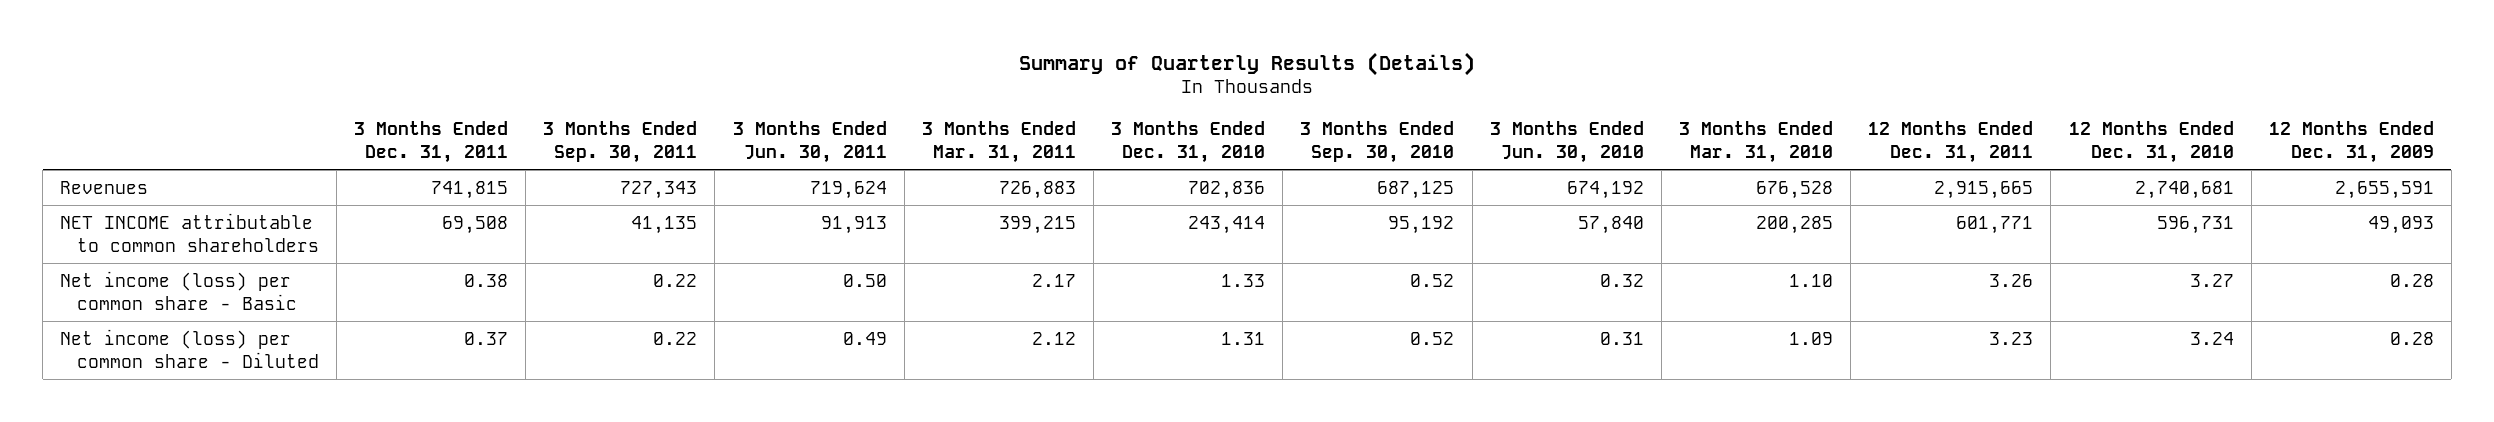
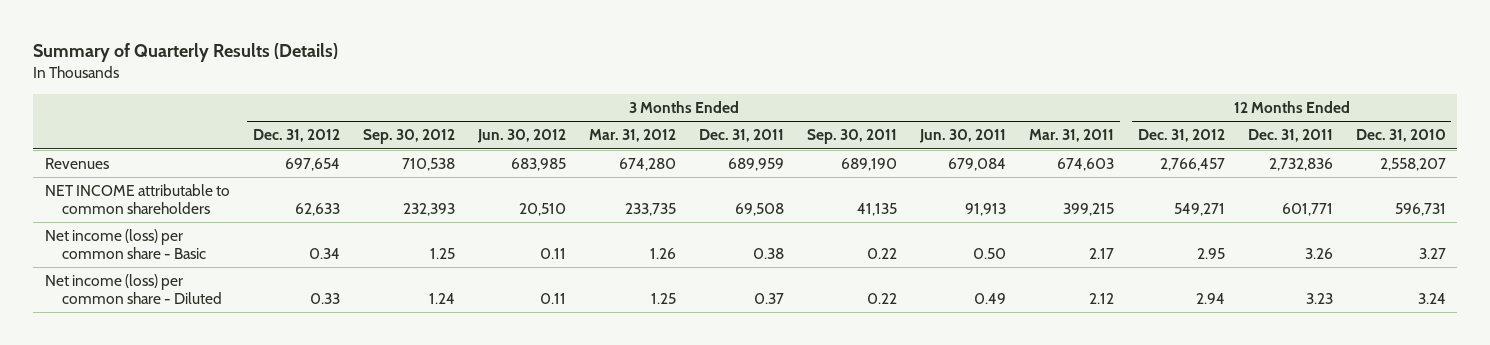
- | 3 Months Ended Dec. 31, 2011 | 3 Months Ended Sep. 30, 2011 | 3 Months Ended Jun. 30, 2011 | 3 Months Ended Mar. 31, 2011 | 3 Months Ended Dec. 31, 2010 | 3 Months Ended Sep. 30, 2010 | 3 Months Ended Jun. 30, 2010 | 3 Months Ended Mar. 31, 2010 | 12 Months Ended Dec. 31, 2011 | 12 Months Ended Dec. 31, 2010 | 12 Months Ended Dec. 31, 2009
+ | 3 Months Ended Dec. 31, 2012 | 3 Months Ended Sep. 30, 2012 | 3 Months Ended Jun. 30, 2012 | 3 Months Ended Mar. 31, 2012 | 3 Months Ended Dec. 31, 2011 | 3 Months Ended Sep. 30, 2011 | 3 Months Ended Jun. 30, 2011 | 3 Months Ended Mar. 31, 2011 | 12 Months Ended Dec. 31, 2012 | 12 Months Ended Dec. 31, 2011 | 12 Months Ended Dec. 31, 2010
- Revenues | 741,815 | 727,343 | 719,624 | 726,883 | 702,836 | 687,125 | 674,192 | 676,528 | 2,915,665 | 2,740,681 | 2,655,591
+ Revenues | 697,654 | 710,538 | 683,985 | 674,280 | 689,959 | 689,190 | 679,084 | 674,603 | 2,766,457 | 2,732,836 | 2,558,207

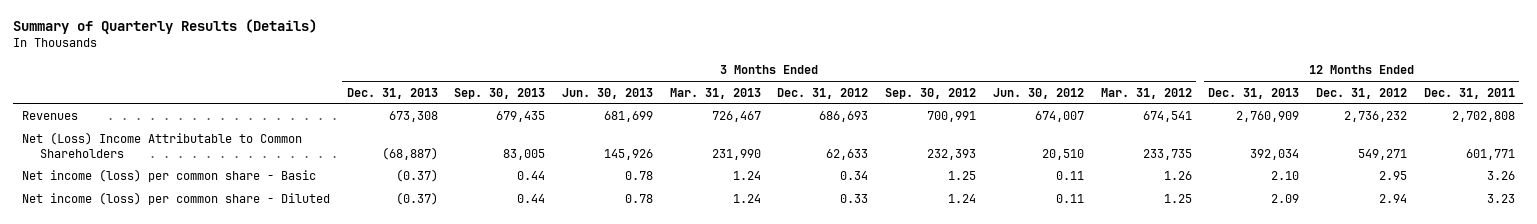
- | 3 Months Ended Dec. 31, 2012 | 3 Months Ended Sep. 30, 2012 | 3 Months Ended Jun. 30, 2012 | 3 Months Ended Mar. 31, 2012 | 3 Months Ended Dec. 31, 2011 | 3 Months Ended Sep. 30, 2011 | 3 Months Ended Jun. 30, 2011 | 3 Months Ended Mar. 31, 2011 | 12 Months Ended Dec. 31, 2012 | 12 Months Ended Dec. 31, 2011 | 12 Months Ended Dec. 31, 2010
+ | 3 Months Ended Dec. 31, 2013 | 3 Months Ended Sep. 30, 2013 | 3 Months Ended Jun. 30, 2013 | 3 Months Ended Mar. 31, 2013 | 3 Months Ended Dec. 31, 2012 | 3 Months Ended Sep. 30, 2012 | 3 Months Ended Jun. 30, 2012 | 3 Months Ended Mar. 31, 2012 | 12 Months Ended Dec. 31, 2013 | 12 Months Ended Dec. 31, 2012 | 12 Months Ended Dec. 31, 2011
- Revenues | 697,654 | 710,538 | 683,985 | 674,280 | 689,959 | 689,190 | 679,084 | 674,603 | 2,766,457 | 2,732,836 | 2,558,207
- NET INCOME attributable to common shareholders | 62,633 | 232,393 | 20,510 | 233,735 | 69,508 | 41,135 | 91,913 | 399,215 | 549,271 | 601,771 | 596,731
+ Revenues | 673,308 | 679,435 | 681,699 | 726,467 | 686,693 | 700,991 | 674,007 | 674,541 | 2,760,909 | 2,736,232 | 2,702,808
+ Net (Loss) Income Attributable to Common Shareholders | (68,887) | 83,005 | 145,926 | 231,990 | 62,633 | 232,393 | 20,510 | 233,735 | 392,034 | 549,271 | 601,771

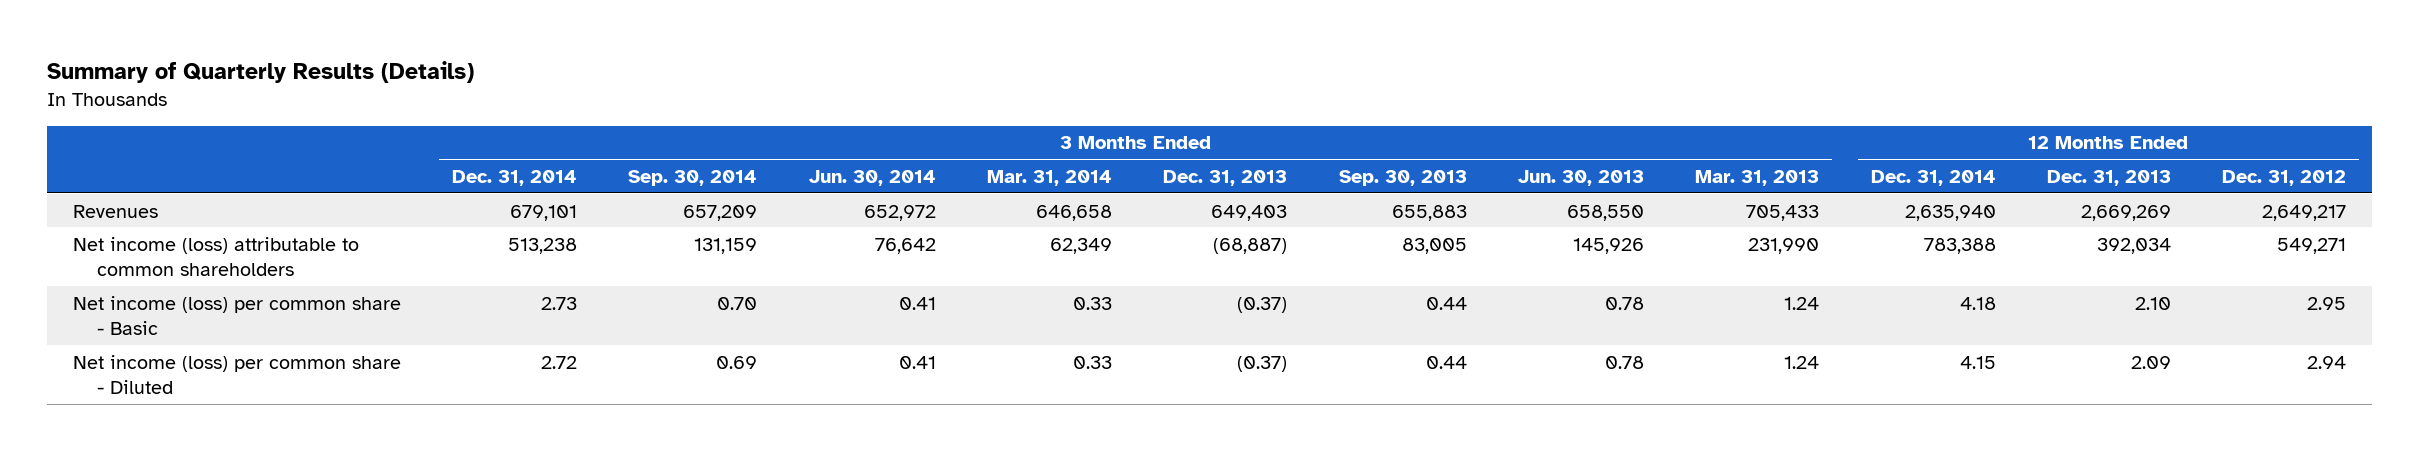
- | 3 Months Ended Dec. 31, 2013 | 3 Months Ended Sep. 30, 2013 | 3 Months Ended Jun. 30, 2013 | 3 Months Ended Mar. 31, 2013 | 3 Months Ended Dec. 31, 2012 | 3 Months Ended Sep. 30, 2012 | 3 Months Ended Jun. 30, 2012 | 3 Months Ended Mar. 31, 2012 | 12 Months Ended Dec. 31, 2013 | 12 Months Ended Dec. 31, 2012 | 12 Months Ended Dec. 31, 2011
+ | 3 Months Ended Dec. 31, 2014 | 3 Months Ended Sep. 30, 2014 | 3 Months Ended Jun. 30, 2014 | 3 Months Ended Mar. 31, 2014 | 3 Months Ended Dec. 31, 2013 | 3 Months Ended Sep. 30, 2013 | 3 Months Ended Jun. 30, 2013 | 3 Months Ended Mar. 31, 2013 | 12 Months Ended Dec. 31, 2014 | 12 Months Ended Dec. 31, 2013 | 12 Months Ended Dec. 31, 2012
- Revenues | 673,308 | 679,435 | 681,699 | 726,467 | 686,693 | 700,991 | 674,007 | 674,541 | 2,760,909 | 2,736,232 | 2,702,808
- Net (Loss) Income Attributable to Common Shareholders | (68,887) | 83,005 | 145,926 | 231,990 | 62,633 | 232,393 | 20,510 | 233,735 | 392,034 | 549,271 | 601,771
+ Revenues | 679,101 | 657,209 | 652,972 | 646,658 | 649,403 | 655,883 | 658,550 | 705,433 | 2,635,940 | 2,669,269 | 2,649,217
+ Net income (loss) attributable to common shareholders | 513,238 | 131,159 | 76,642 | 62,349 | (68,887) | 83,005 | 145,926 | 231,990 | 783,388 | 392,034 | 549,271

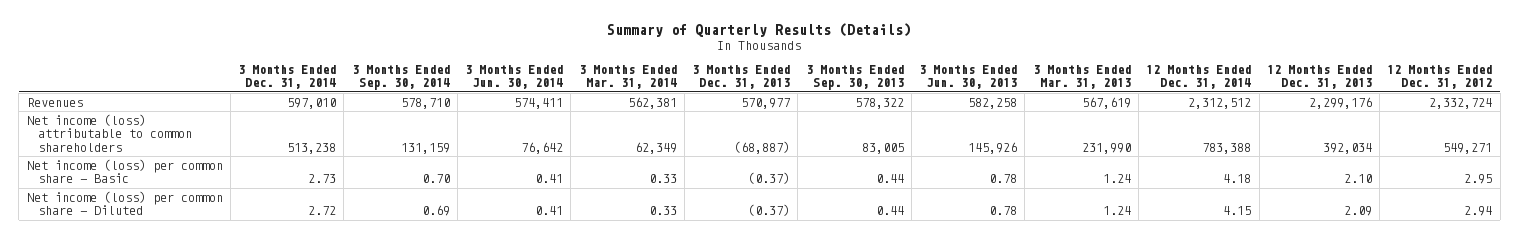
- Revenues | 679,101 | 657,209 | 652,972 | 646,658 | 649,403 | 655,883 | 658,550 | 705,433 | 2,635,940 | 2,669,269 | 2,649,217
+ Revenues | 597,010 | 578,710 | 574,411 | 562,381 | 570,977 | 578,322 | 582,258 | 567,619 | 2,312,512 | 2,299,176 | 2,332,724

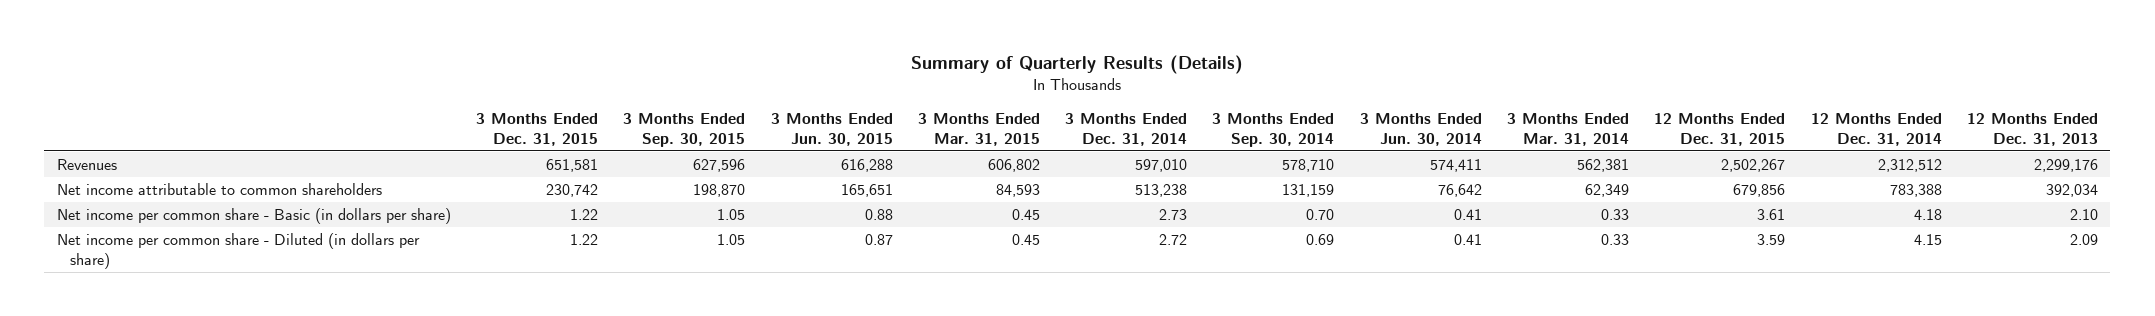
- | 3 Months Ended Dec. 31, 2014 | 3 Months Ended Sep. 30, 2014 | 3 Months Ended Jun. 30, 2014 | 3 Months Ended Mar. 31, 2014 | 3 Months Ended Dec. 31, 2013 | 3 Months Ended Sep. 30, 2013 | 3 Months Ended Jun. 30, 2013 | 3 Months Ended Mar. 31, 2013 | 12 Months Ended Dec. 31, 2014 | 12 Months Ended Dec. 31, 2013 | 12 Months Ended Dec. 31, 2012
+ | 3 Months Ended Dec. 31, 2015 | 3 Months Ended Sep. 30, 2015 | 3 Months Ended Jun. 30, 2015 | 3 Months Ended Mar. 31, 2015 | 3 Months Ended Dec. 31, 2014 | 3 Months Ended Sep. 30, 2014 | 3 Months Ended Jun. 30, 2014 | 3 Months Ended Mar. 31, 2014 | 12 Months Ended Dec. 31, 2015 | 12 Months Ended Dec. 31, 2014 | 12 Months Ended Dec. 31, 2013
- Net income (loss) attributable to common shareholders | 513,238 | 131,159 | 76,642 | 62,349 | (68,887) | 83,005 | 145,926 | 231,990 | 783,388 | 392,034 | 549,271
- Net income (loss) per common share - Basic | 2.73 | 0.70 | 0.41 | 0.33 | (0.37) | 0.44 | 0.78 | 1.24 | 4.18 | 2.10 | 2.95
- Net income (loss) per common share - Diluted | 2.72 | 0.69 | 0.41 | 0.33 | (0.37) | 0.44 | 0.78 | 1.24 | 4.15 | 2.09 | 2.94
+ Net income attributable to common shareholders | 230,742 | 198,870 | 165,651 | 84,593 | 513,238 | 131,159 | 76,642 | 62,349 | 679,856 | 783,388 | 392,034
+ Net income per common share - Basic (in dollars per share) | 1.22 | 1.05 | 0.88 | 0.45 | 2.73 | 0.70 | 0.41 | 0.33 | 3.61 | 4.18 | 2.10
+ Net income per common share - Diluted (in dollars per share) | 1.22 | 1.05 | 0.87 | 0.45 | 2.72 | 0.69 | 0.41 | 0.33 | 3.59 | 4.15 | 2.09

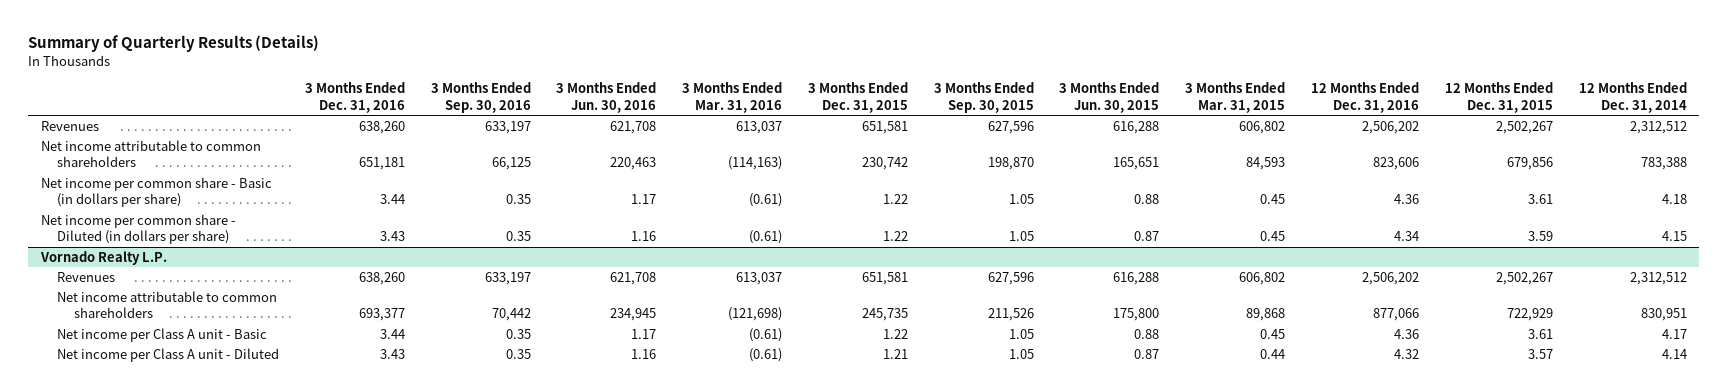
- | 3 Months Ended Dec. 31, 2015 | 3 Months Ended Sep. 30, 2015 | 3 Months Ended Jun. 30, 2015 | 3 Months Ended Mar. 31, 2015 | 3 Months Ended Dec. 31, 2014 | 3 Months Ended Sep. 30, 2014 | 3 Months Ended Jun. 30, 2014 | 3 Months Ended Mar. 31, 2014 | 12 Months Ended Dec. 31, 2015 | 12 Months Ended Dec. 31, 2014 | 12 Months Ended Dec. 31, 2013
+ | 3 Months Ended Dec. 31, 2016 | 3 Months Ended Sep. 30, 2016 | 3 Months Ended Jun. 30, 2016 | 3 Months Ended Mar. 31, 2016 | 3 Months Ended Dec. 31, 2015 | 3 Months Ended Sep. 30, 2015 | 3 Months Ended Jun. 30, 2015 | 3 Months Ended Mar. 31, 2015 | 12 Months Ended Dec. 31, 2016 | 12 Months Ended Dec. 31, 2015 | 12 Months Ended Dec. 31, 2014
+ Vornado Realty L.P.
+ Revenues | 638,260 | 633,197 | 621,708 | 613,037 | 651,581 | 627,596 | 616,288 | 606,802 | 2,506,202 | 2,502,267 | 2,312,512
+ Net income attributable to common shareholders | 693,377 | 70,442 | 234,945 | (121,698) | 245,735 | 211,526 | 175,800 | 89,868 | 877,066 | 722,929 | 830,951
+ Net income per Class A unit - Basic | 3.44 | 0.35 | 1.17 | (0.61) | 1.22 | 1.05 | 0.88 | 0.45 | 4.36 | 3.61 | 4.17
+ Net income per Class A unit - Diluted | 3.43 | 0.35 | 1.16 | (0.61) | 1.21 | 1.05 | 0.87 | 0.44 | 4.32 | 3.57 | 4.14

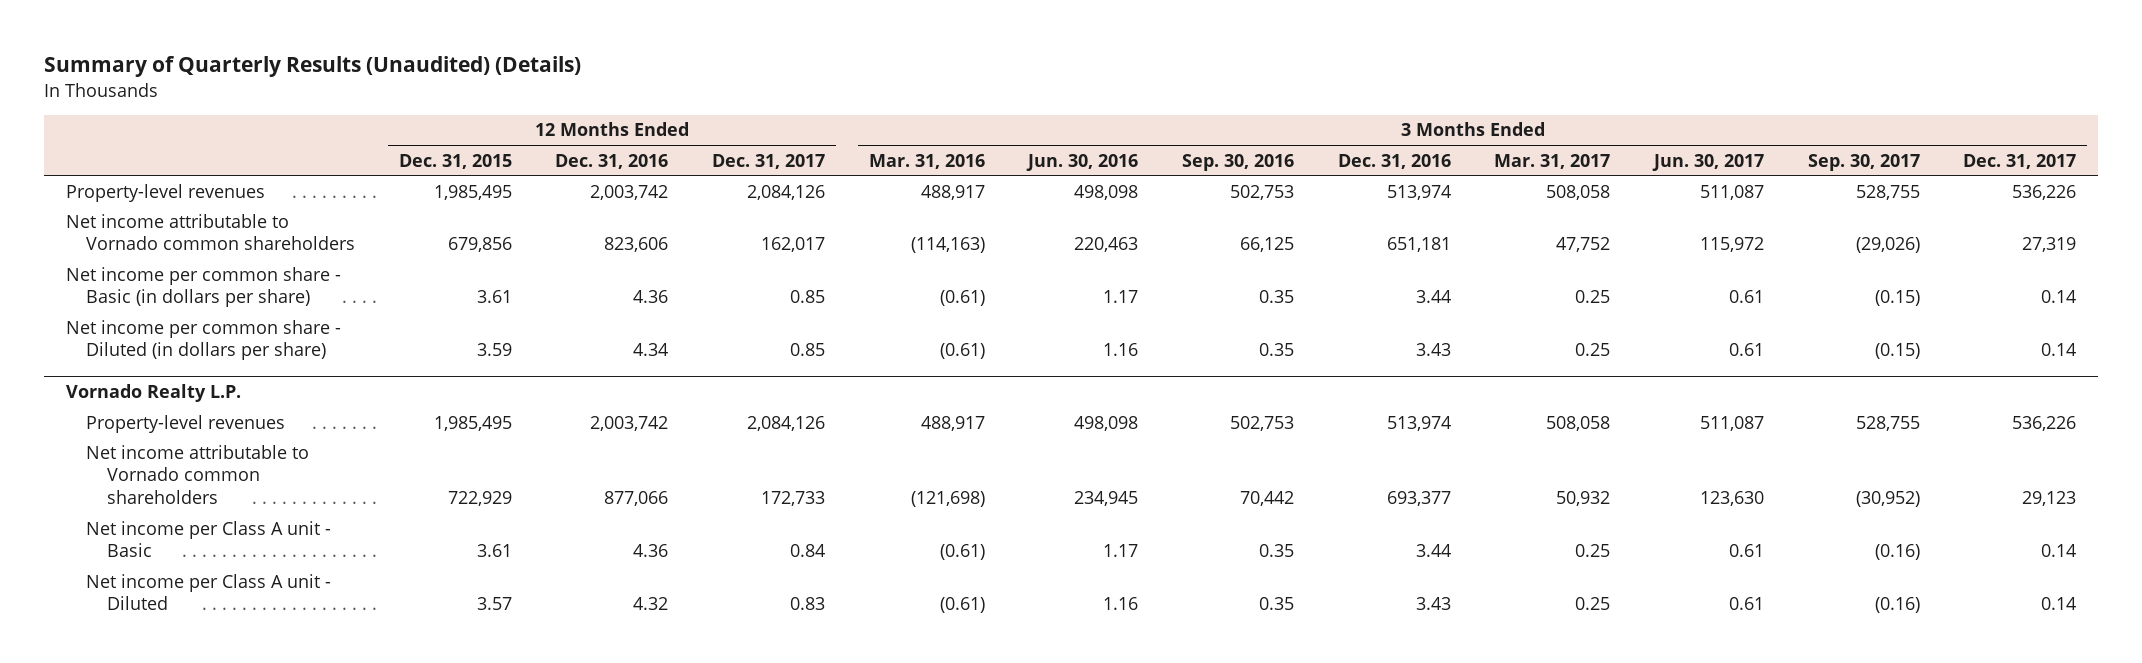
- Summary of Quarterly Results (Details)
+ Summary of Quarterly Results (Unaudited) (Details)
- | 3 Months Ended Dec. 31, 2016 | 3 Months Ended Sep. 30, 2016 | 3 Months Ended Jun. 30, 2016 | 3 Months Ended Mar. 31, 2016 | 3 Months Ended Dec. 31, 2015 | 3 Months Ended Sep. 30, 2015 | 3 Months Ended Jun. 30, 2015 | 3 Months Ended Mar. 31, 2015 | 12 Months Ended Dec. 31, 2016 | 12 Months Ended Dec. 31, 2015 | 12 Months Ended Dec. 31, 2014
+ | 12 Months Ended Dec. 31, 2015 | 12 Months Ended Dec. 31, 2016 | 12 Months Ended Dec. 31, 2017 | 3 Months Ended Mar. 31, 2016 | 3 Months Ended Jun. 30, 2016 | 3 Months Ended Sep. 30, 2016 | 3 Months Ended Dec. 31, 2016 | 3 Months Ended Mar. 31, 2017 | 3 Months Ended Jun. 30, 2017 | 3 Months Ended Sep. 30, 2017 | 3 Months Ended Dec. 31, 2017
- Revenues | 638,260 | 633,197 | 621,708 | 613,037 | 651,581 | 627,596 | 616,288 | 606,802 | 2,506,202 | 2,502,267 | 2,312,512
- Net income attributable to common shareholders | 651,181 | 66,125 | 220,463 | (114,163) | 230,742 | 198,870 | 165,651 | 84,593 | 823,606 | 679,856 | 783,388
+ Property-level revenues | 1,985,495 | 2,003,742 | 2,084,126 | 488,917 | 498,098 | 502,753 | 513,974 | 508,058 | 511,087 | 528,755 | 536,226
+ Net income attributable to Vornado common shareholders | 679,856 | 823,606 | 162,017 | (114,163) | 220,463 | 66,125 | 651,181 | 47,752 | 115,972 | (29,026) | 27,319
@ Vornado Realty L.P.
- Revenues | 638,260 | 633,197 | 621,708 | 613,037 | 651,581 | 627,596 | 616,288 | 606,802 | 2,506,202 | 2,502,267 | 2,312,512
- Net income attributable to common shareholders | 693,377 | 70,442 | 234,945 | (121,698) | 245,735 | 211,526 | 175,800 | 89,868 | 877,066 | 722,929 | 830,951
+ Property-level revenues | 1,985,495 | 2,003,742 | 2,084,126 | 488,917 | 498,098 | 502,753 | 513,974 | 508,058 | 511,087 | 528,755 | 536,226
+ Net income attributable to Vornado common shareholders | 722,929 | 877,066 | 172,733 | (121,698) | 234,945 | 70,442 | 693,377 | 50,932 | 123,630 | (30,952) | 29,123

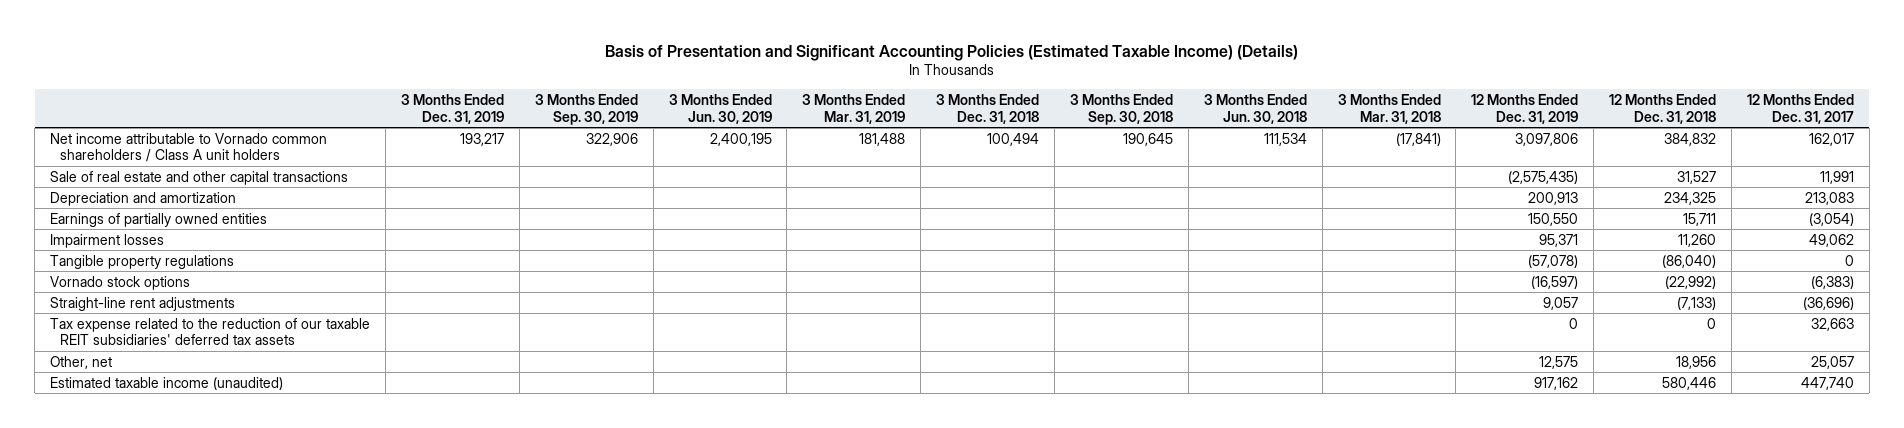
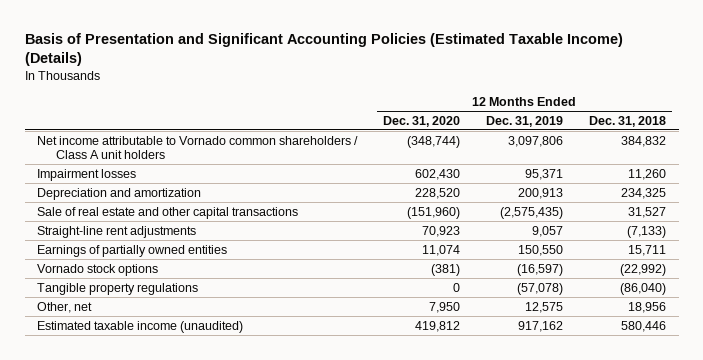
- | 3 Months Ended Dec. 31, 2019 | 3 Months Ended Sep. 30, 2019 | 3 Months Ended Jun. 30, 2019 | 3 Months Ended Mar. 31, 2019 | 3 Months Ended Dec. 31, 2018 | 3 Months Ended Sep. 30, 2018 | 3 Months Ended Jun. 30, 2018 | 3 Months Ended Mar. 31, 2018 | 12 Months Ended Dec. 31, 2019 | 12 Months Ended Dec. 31, 2018 | 12 Months Ended Dec. 31, 2017
+ | 12 Months Ended Dec. 31, 2020 | 12 Months Ended Dec. 31, 2019 | 12 Months Ended Dec. 31, 2018
moved up: Impairment losses | 602,430 | 95,371 | 11,260
moved down: Sale of real estate and other capital transactions | (151,960) | (2,575,435) | 31,527
moved up: Straight-line rent adjustments | 70,923 | 9,057 | (7,133)
- Tax expense related to the reduction of our taxable REIT subsidiaries' deferred tax assets | | | | | | | | | 0 | 0 | 32,663
moved down: Tangible property regulations | 0 | (57,078) | (86,040)

